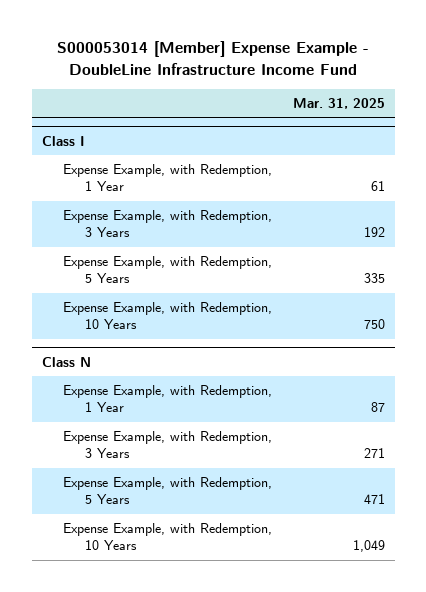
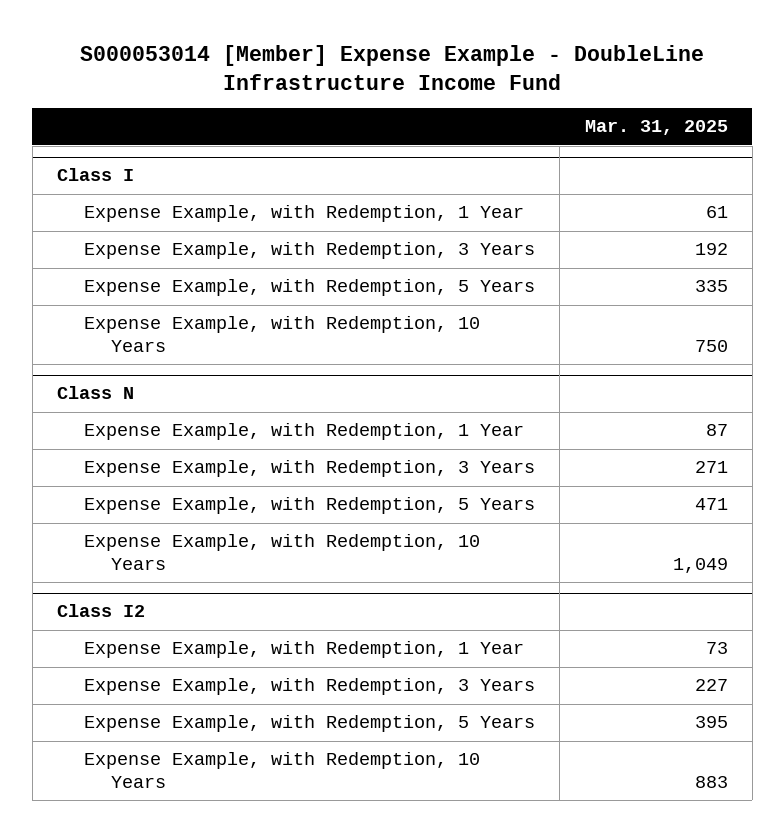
+ Class I2
+ Expense Example, with Redemption, 1 Year | 73
+ Expense Example, with Redemption, 3 Years | 227
+ Expense Example, with Redemption, 5 Years | 395
+ Expense Example, with Redemption, 10 Years | 883

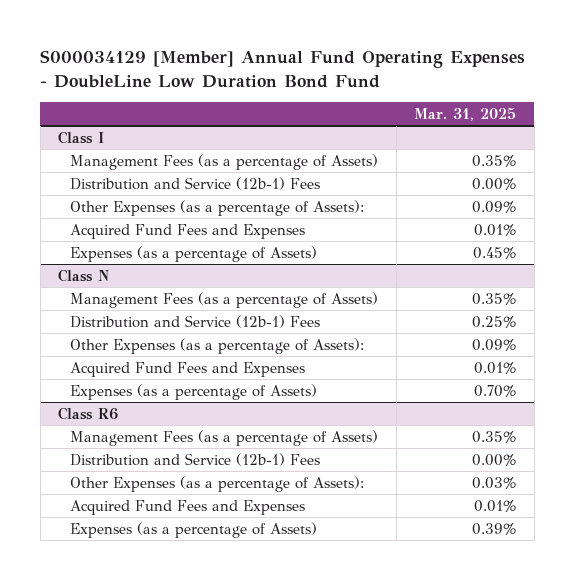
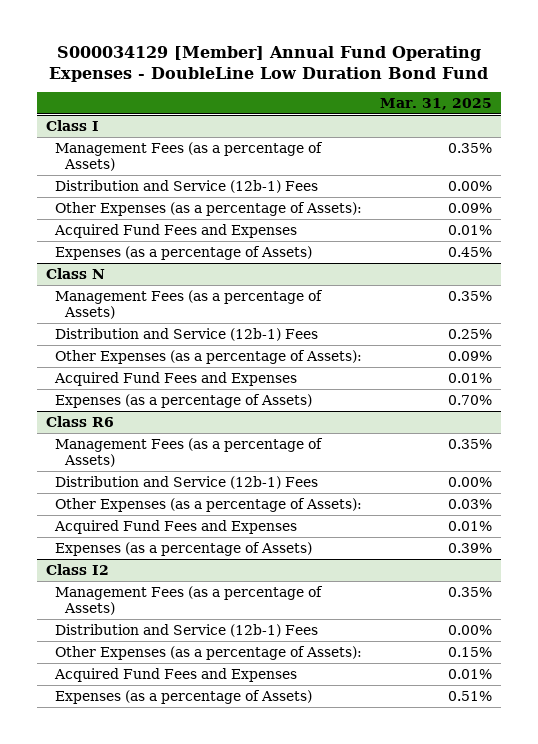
+ Class I2
+ Management Fees (as a percentage of Assets) | 0.35%
+ Distribution and Service (12b-1) Fees | 0.00%
+ Other Expenses (as a percentage of Assets): | 0.15%
+ Acquired Fund Fees and Expenses | 0.01%
+ Expenses (as a percentage of Assets) | 0.51%

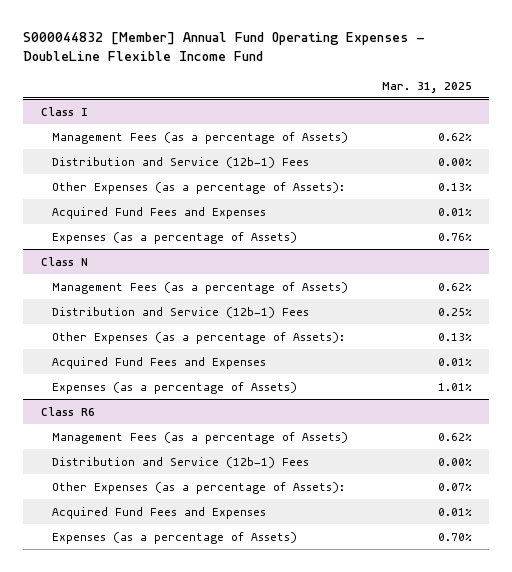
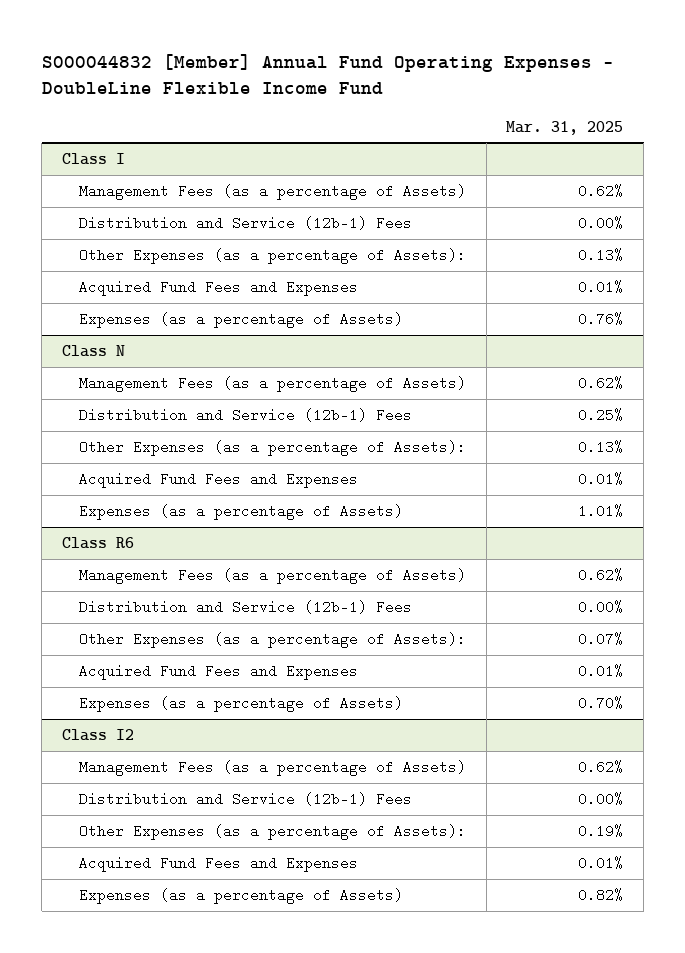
+ Class I2
+ Management Fees (as a percentage of Assets) | 0.62%
+ Distribution and Service (12b-1) Fees | 0.00%
+ Other Expenses (as a percentage of Assets): | 0.19%
+ Acquired Fund Fees and Expenses | 0.01%
+ Expenses (as a percentage of Assets) | 0.82%

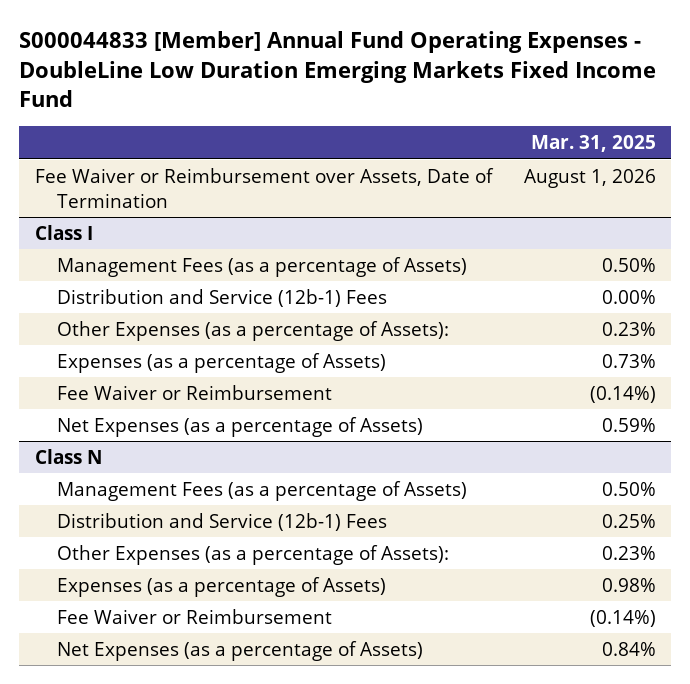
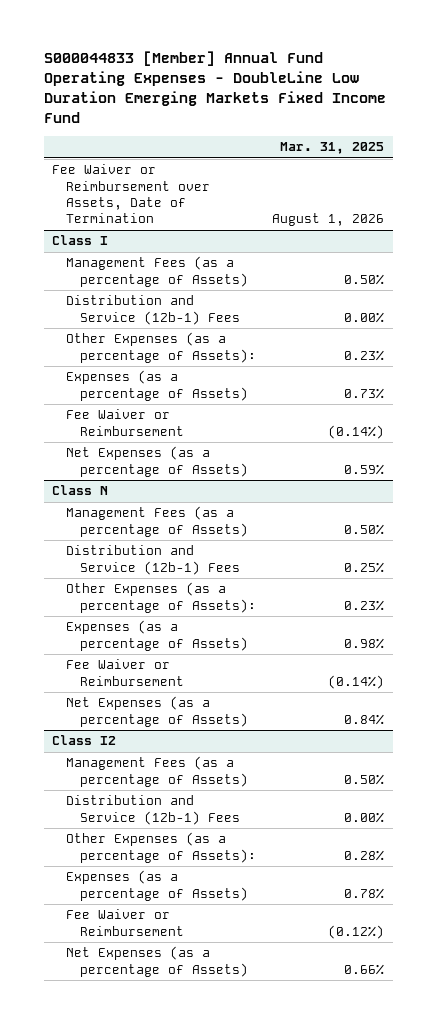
+ Class I2
+ Management Fees (as a percentage of Assets) | 0.50%
+ Distribution and Service (12b-1) Fees | 0.00%
+ Other Expenses (as a percentage of Assets): | 0.28%
+ Expenses (as a percentage of Assets) | 0.78%
+ Fee Waiver or Reimbursement | (0.12%)
+ Net Expenses (as a percentage of Assets) | 0.66%

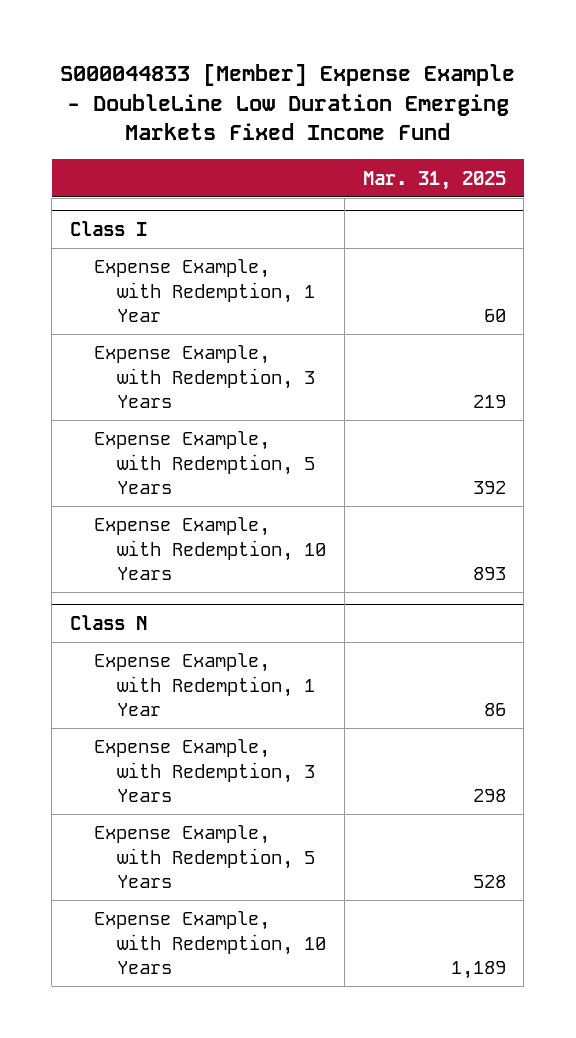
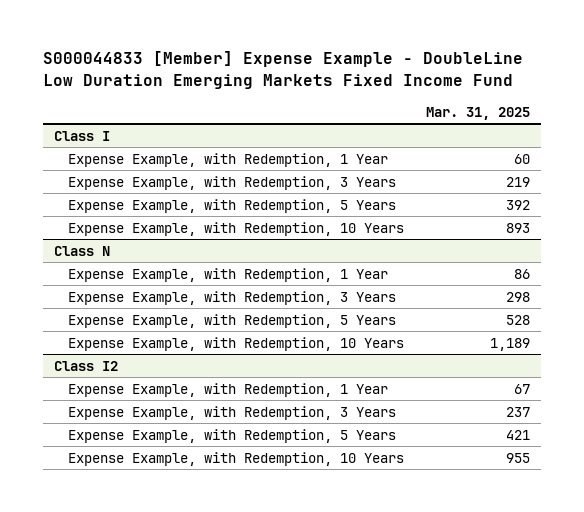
+ Class I2
+ Expense Example, with Redemption, 1 Year | 67
+ Expense Example, with Redemption, 3 Years | 237
+ Expense Example, with Redemption, 5 Years | 421
+ Expense Example, with Redemption, 10 Years | 955

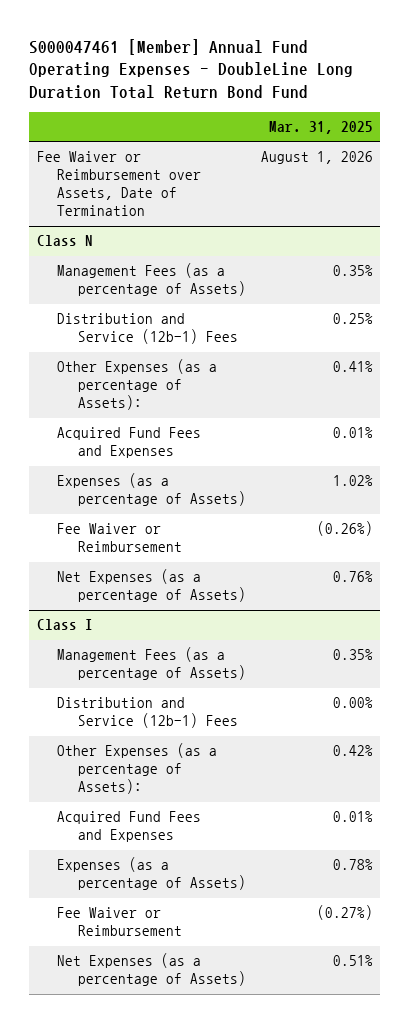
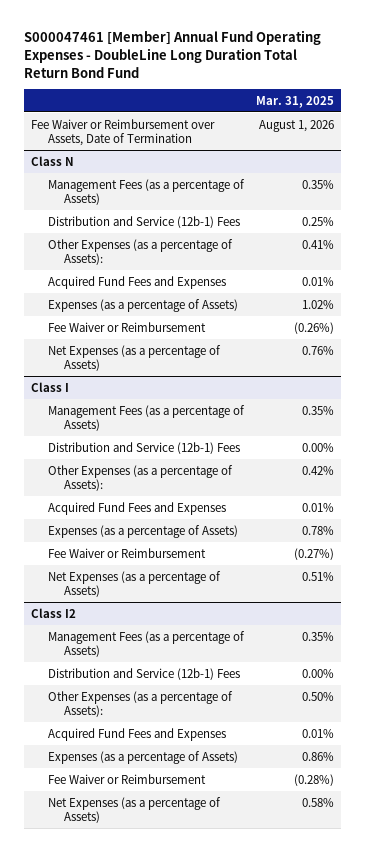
+ Class I2
+ Management Fees (as a percentage of Assets) | 0.35%
+ Distribution and Service (12b-1) Fees | 0.00%
+ Other Expenses (as a percentage of Assets): | 0.50%
+ Acquired Fund Fees and Expenses | 0.01%
+ Expenses (as a percentage of Assets) | 0.86%
+ Fee Waiver or Reimbursement | (0.28%)
+ Net Expenses (as a percentage of Assets) | 0.58%

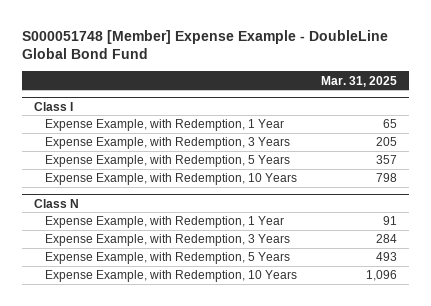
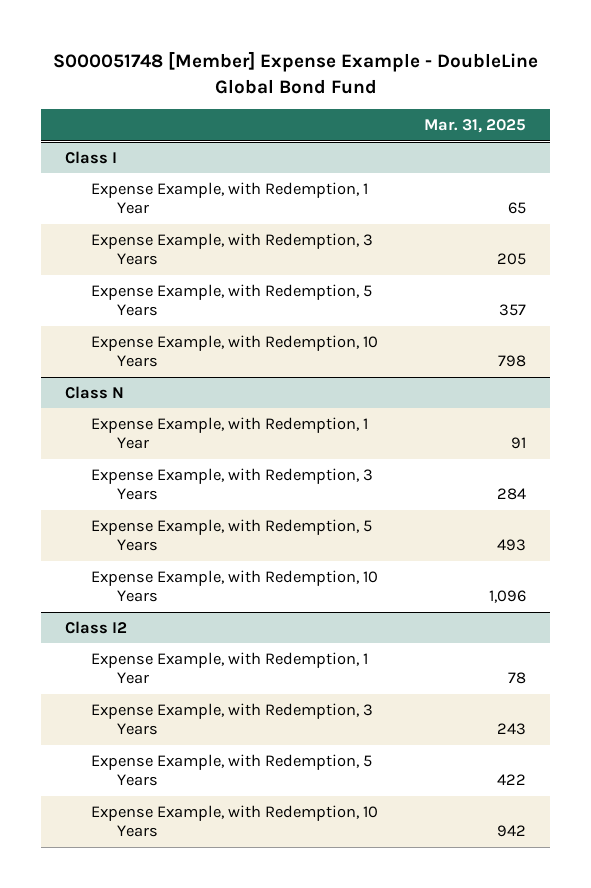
+ Class I2
+ Expense Example, with Redemption, 1 Year | 78
+ Expense Example, with Redemption, 3 Years | 243
+ Expense Example, with Redemption, 5 Years | 422
+ Expense Example, with Redemption, 10 Years | 942

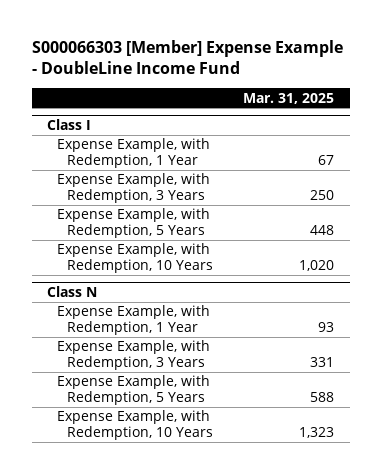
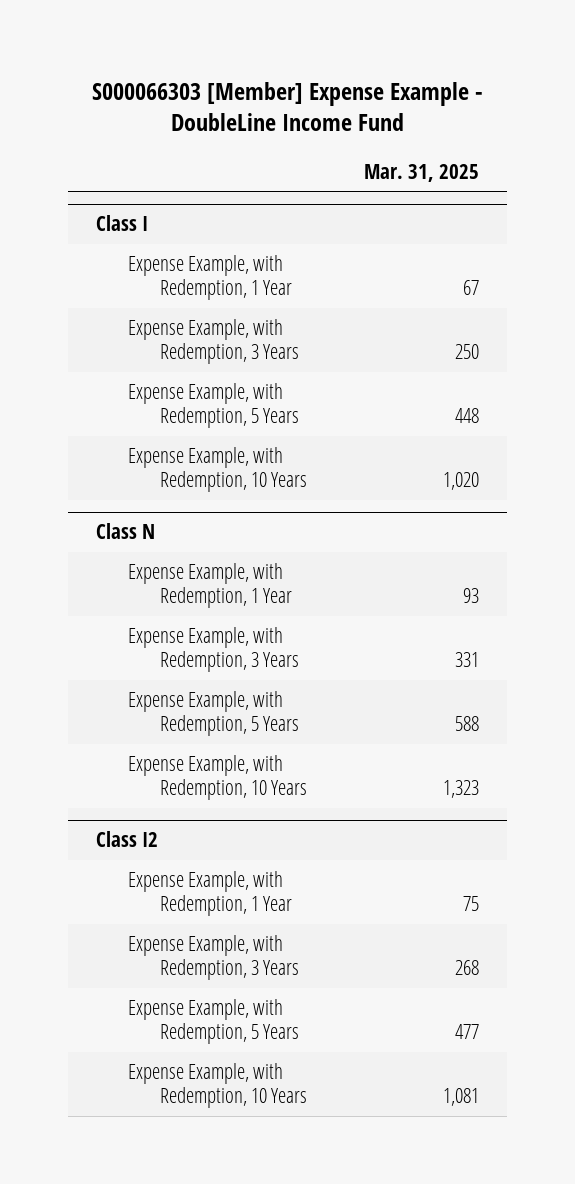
+ Class I2
+ Expense Example, with Redemption, 1 Year | 75
+ Expense Example, with Redemption, 3 Years | 268
+ Expense Example, with Redemption, 5 Years | 477
+ Expense Example, with Redemption, 10 Years | 1,081

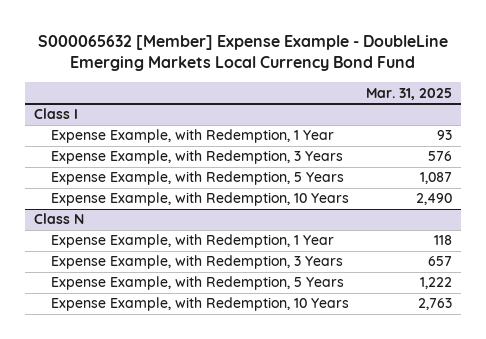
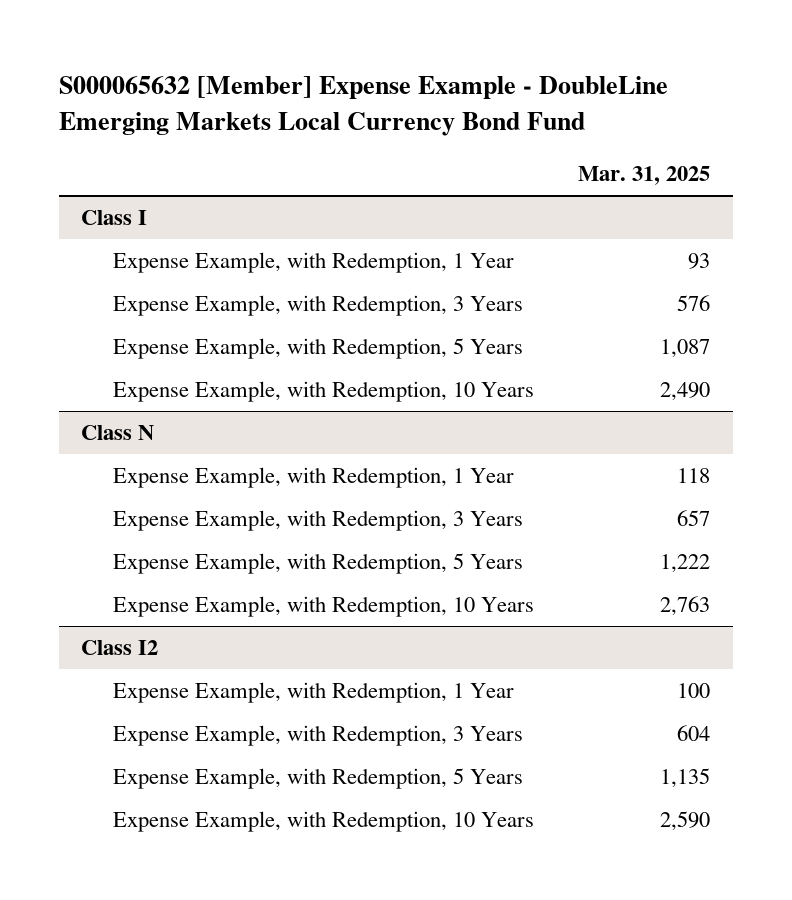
+ Class I2
+ Expense Example, with Redemption, 1 Year | 100
+ Expense Example, with Redemption, 3 Years | 604
+ Expense Example, with Redemption, 5 Years | 1,135
+ Expense Example, with Redemption, 10 Years | 2,590

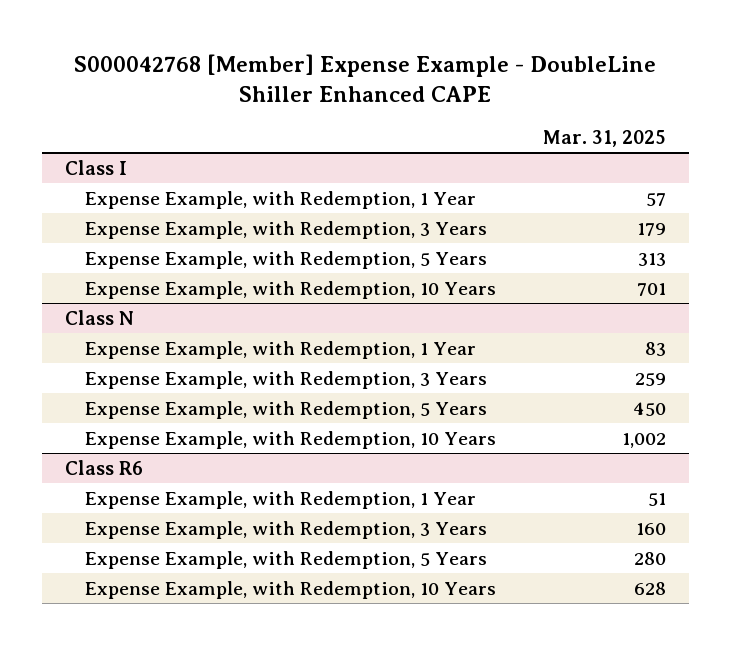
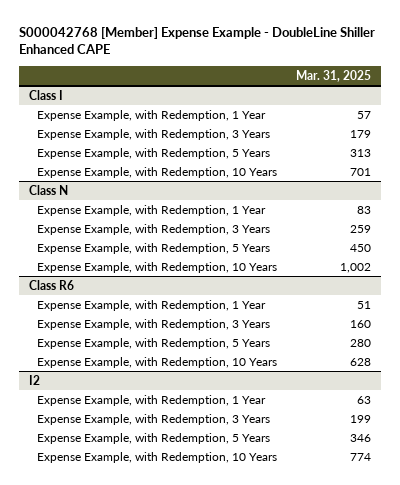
+ I2
+ Expense Example, with Redemption, 1 Year | 63
+ Expense Example, with Redemption, 3 Years | 199
+ Expense Example, with Redemption, 5 Years | 346
+ Expense Example, with Redemption, 10 Years | 774

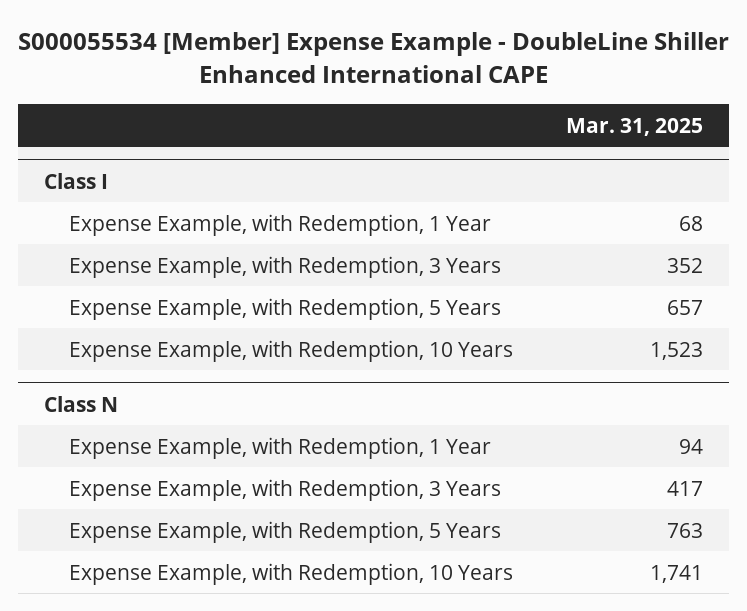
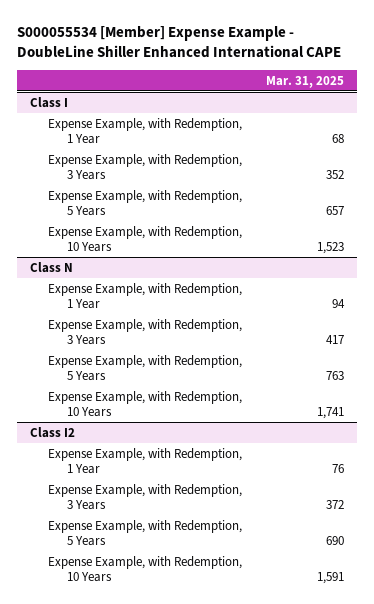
+ Class I2
+ Expense Example, with Redemption, 1 Year | 76
+ Expense Example, with Redemption, 3 Years | 372
+ Expense Example, with Redemption, 5 Years | 690
+ Expense Example, with Redemption, 10 Years | 1,591

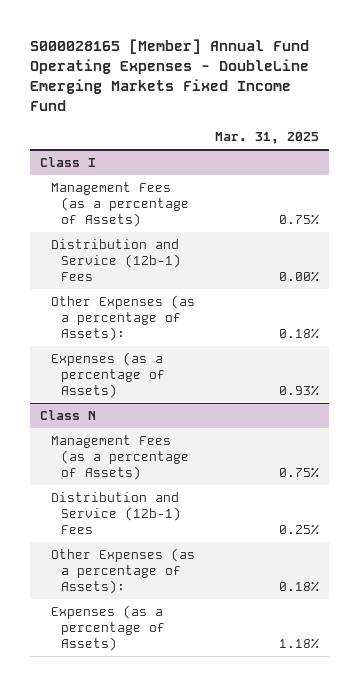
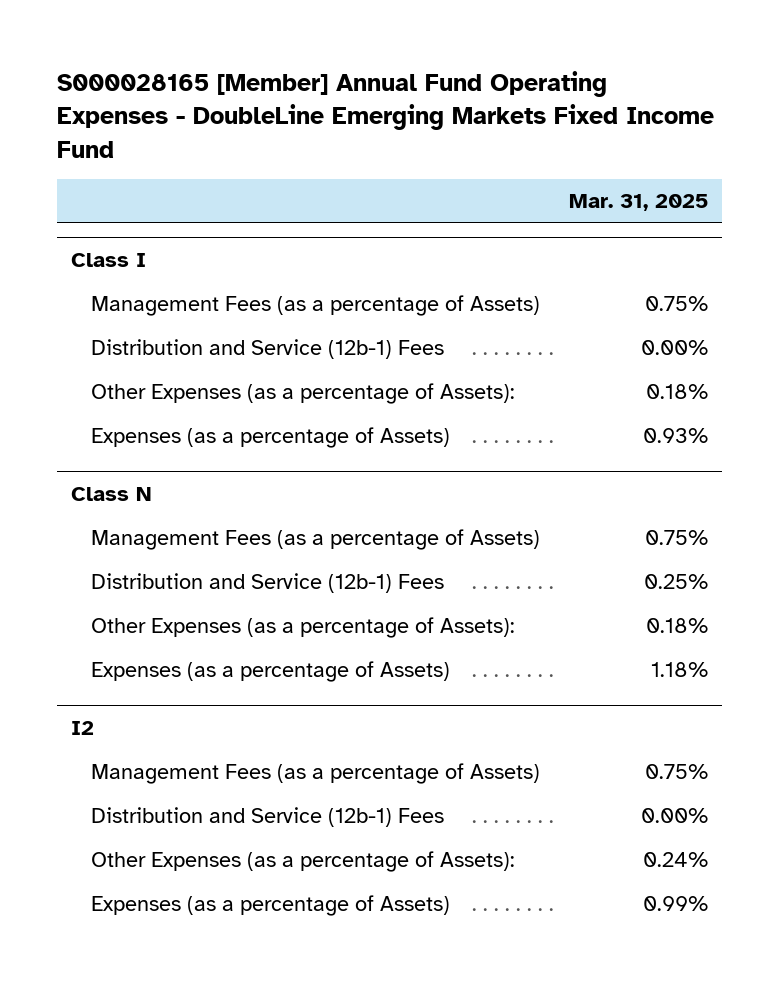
+ I2
+ Management Fees (as a percentage of Assets) | 0.75%
+ Distribution and Service (12b-1) Fees | 0.00%
+ Other Expenses (as a percentage of Assets): | 0.24%
+ Expenses (as a percentage of Assets) | 0.99%

